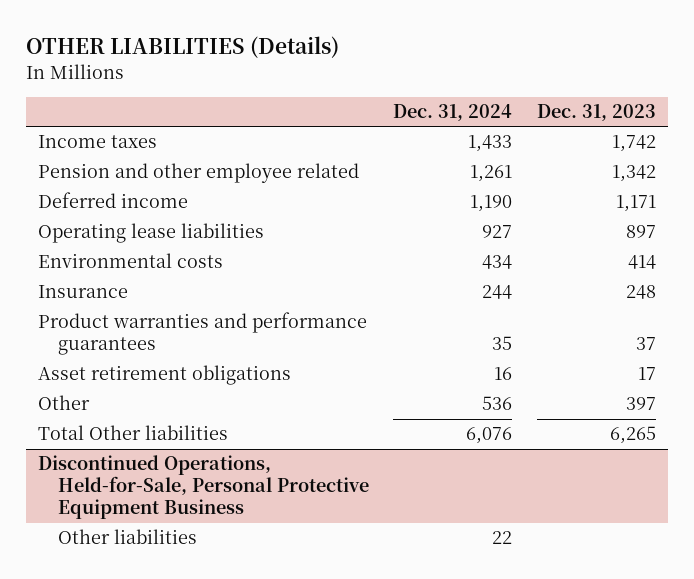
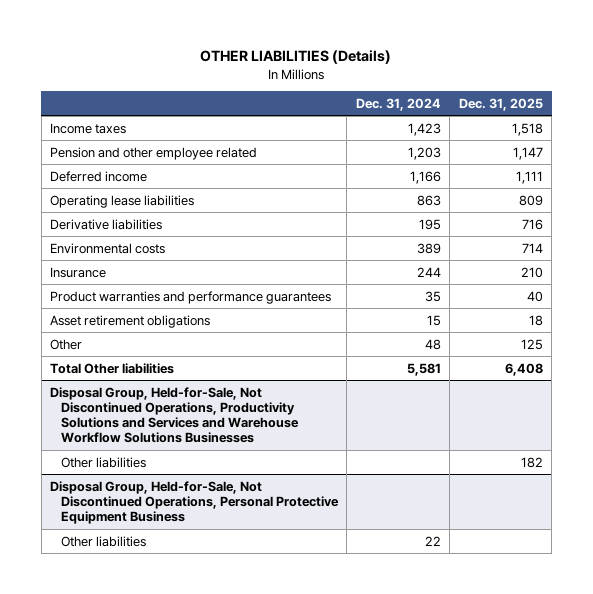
- | Dec. 31, 2024 | Dec. 31, 2023
+ | Dec. 31, 2024 | Dec. 31, 2025
- Income taxes | 1,433 | 1,742
- Pension and other employee related | 1,261 | 1,342
- Deferred income | 1,190 | 1,171
- Operating lease liabilities | 927 | 897
- Environmental costs | 434 | 414
+ Income taxes | 1,423 | 1,518
+ Pension and other employee related | 1,203 | 1,147
+ Deferred income | 1,166 | 1,111
+ Operating lease liabilities | 863 | 809
+ Derivative liabilities | 195 | 716
+ Environmental costs | 389 | 714
- Asset retirement obligations | 16 | 17
- Other | 536 | 397
- Total Other liabilities | 6,076 | 6,265
- Discontinued Operations, Held-for-Sale, Personal Protective Equipment Business
+ Asset retirement obligations | 15 | 18
+ Other | 48 | 125
+ Total Other liabilities | 5,581 | 6,408
+ Disposal Group, Held-for-Sale, Not Discontinued Operations, Productivity Solutions and Services and Warehouse Workflow Solutions Businesses
+ Other liabilities | | 182
+ Disposal Group, Held-for-Sale, Not Discontinued Operations, Personal Protective Equipment Business

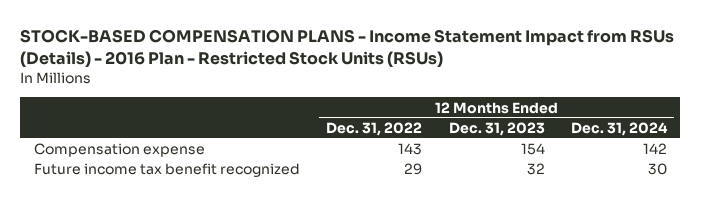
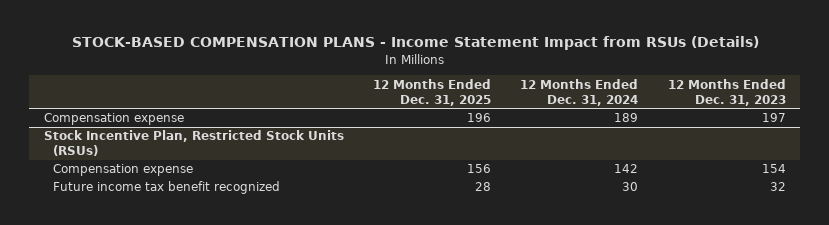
- STOCK-BASED COMPENSATION PLANS - Income Statement Impact from RSUs (Details) - 2016 Plan - Restricted Stock Units (RSUs)
+ STOCK-BASED COMPENSATION PLANS - Income Statement Impact from RSUs (Details)
- | 12 Months Ended Dec. 31, 2022 | 12 Months Ended Dec. 31, 2023 | 12 Months Ended Dec. 31, 2024
+ | 12 Months Ended Dec. 31, 2025 | 12 Months Ended Dec. 31, 2024 | 12 Months Ended Dec. 31, 2023
+ Compensation expense | 196 | 189 | 197
+ Stock Incentive Plan, Restricted Stock Units (RSUs)

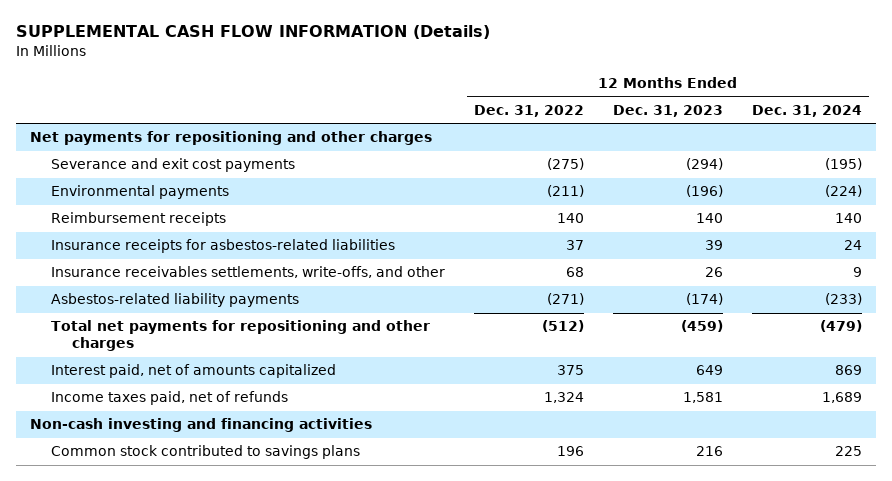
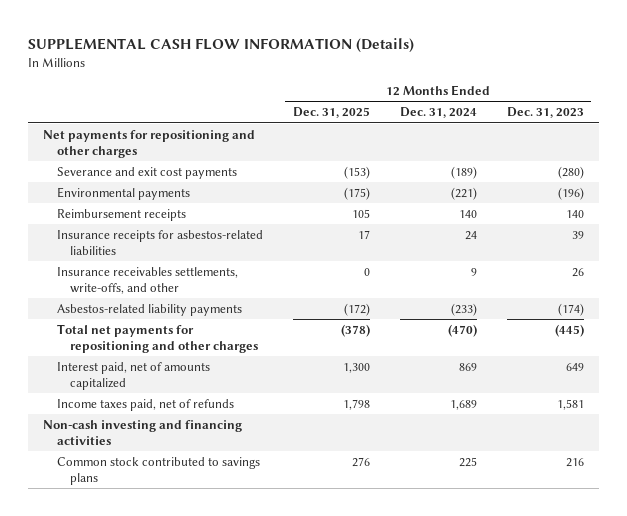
- | 12 Months Ended Dec. 31, 2022 | 12 Months Ended Dec. 31, 2023 | 12 Months Ended Dec. 31, 2024
+ | 12 Months Ended Dec. 31, 2025 | 12 Months Ended Dec. 31, 2024 | 12 Months Ended Dec. 31, 2023
- Severance and exit cost payments | (275) | (294) | (195)
- Environmental payments | (211) | (196) | (224)
+ Severance and exit cost payments | (153) | (189) | (280)
+ Environmental payments | (175) | (221) | (196)
- Total net payments for repositioning and other charges | (512) | (459) | (479)
+ Total net payments for repositioning and other charges | (378) | (470) | (445)

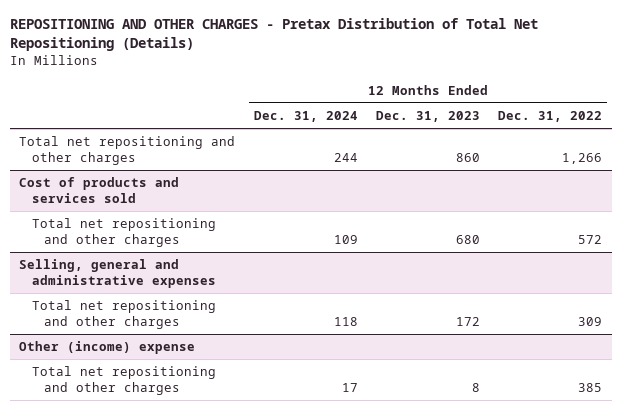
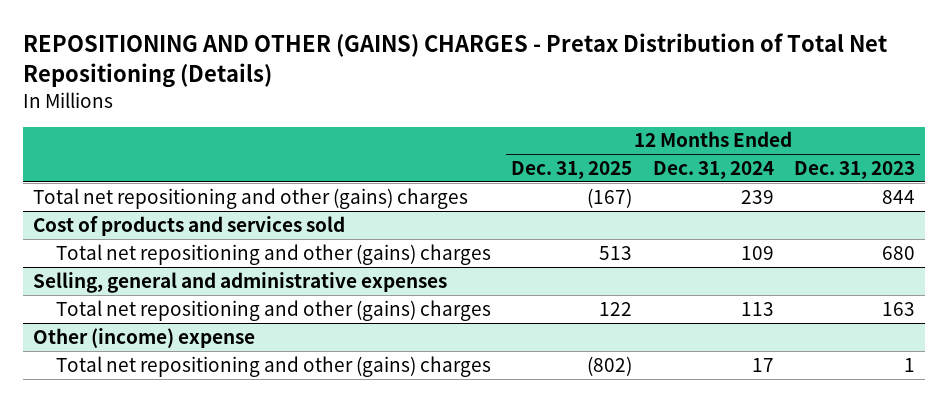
- REPOSITIONING AND OTHER CHARGES - Pretax Distribution of Total Net Repositioning (Details)
+ REPOSITIONING AND OTHER (GAINS) CHARGES - Pretax Distribution of Total Net Repositioning (Details)
- | 12 Months Ended Dec. 31, 2024 | 12 Months Ended Dec. 31, 2023 | 12 Months Ended Dec. 31, 2022
+ | 12 Months Ended Dec. 31, 2025 | 12 Months Ended Dec. 31, 2024 | 12 Months Ended Dec. 31, 2023
- Total net repositioning and other charges | 244 | 860 | 1,266
+ Total net repositioning and other (gains) charges | (167) | 239 | 844
@ Cost of products and services sold
- Total net repositioning and other charges | 109 | 680 | 572
+ Total net repositioning and other (gains) charges | 513 | 109 | 680
@ Selling, general and administrative expenses
- Total net repositioning and other charges | 118 | 172 | 309
+ Total net repositioning and other (gains) charges | 122 | 113 | 163
@ Other (income) expense
- Total net repositioning and other charges | 17 | 8 | 385
+ Total net repositioning and other (gains) charges | (802) | 17 | 1

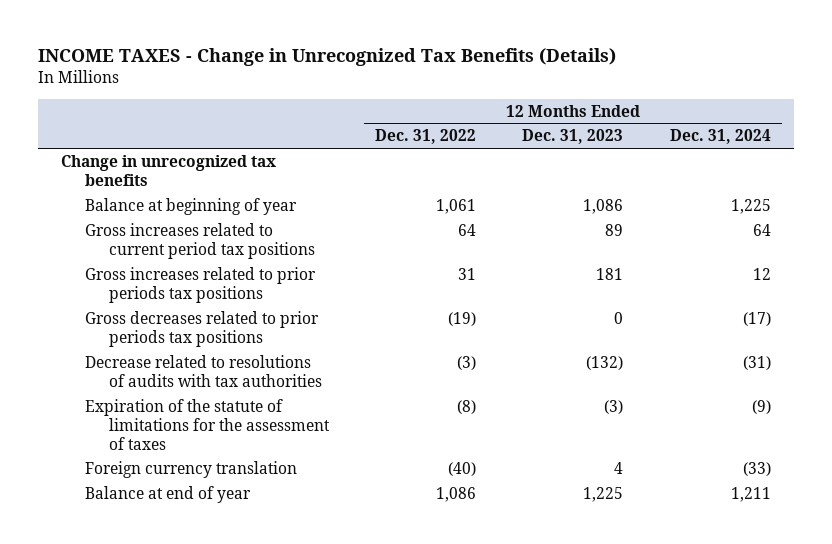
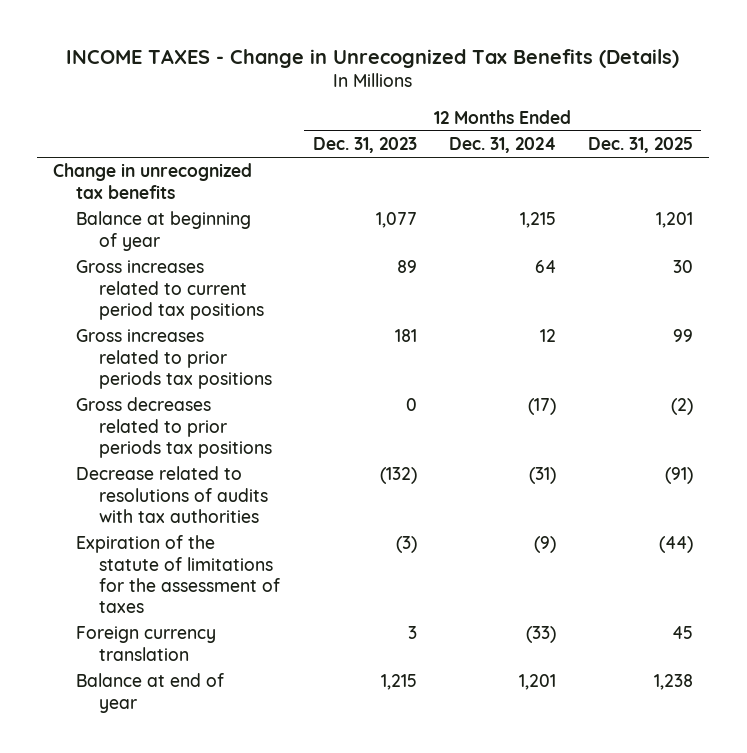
- | 12 Months Ended Dec. 31, 2022 | 12 Months Ended Dec. 31, 2023 | 12 Months Ended Dec. 31, 2024
+ | 12 Months Ended Dec. 31, 2023 | 12 Months Ended Dec. 31, 2024 | 12 Months Ended Dec. 31, 2025
- Balance at beginning of year | 1,061 | 1,086 | 1,225
+ Balance at beginning of year | 1,077 | 1,215 | 1,201
- Foreign currency translation | (40) | 4 | (33)
- Balance at end of year | 1,086 | 1,225 | 1,211
+ Foreign currency translation | 3 | (33) | 45
+ Balance at end of year | 1,215 | 1,201 | 1,238

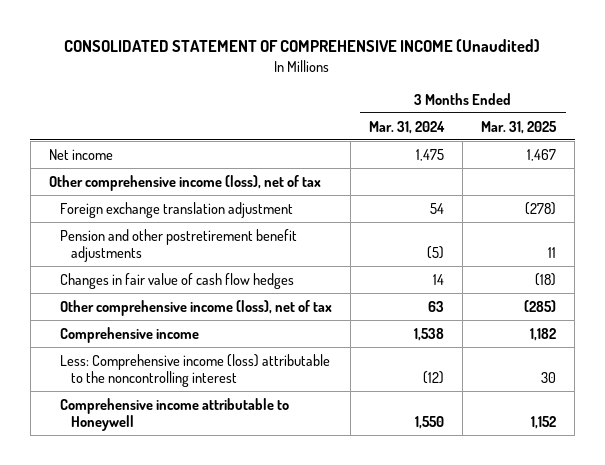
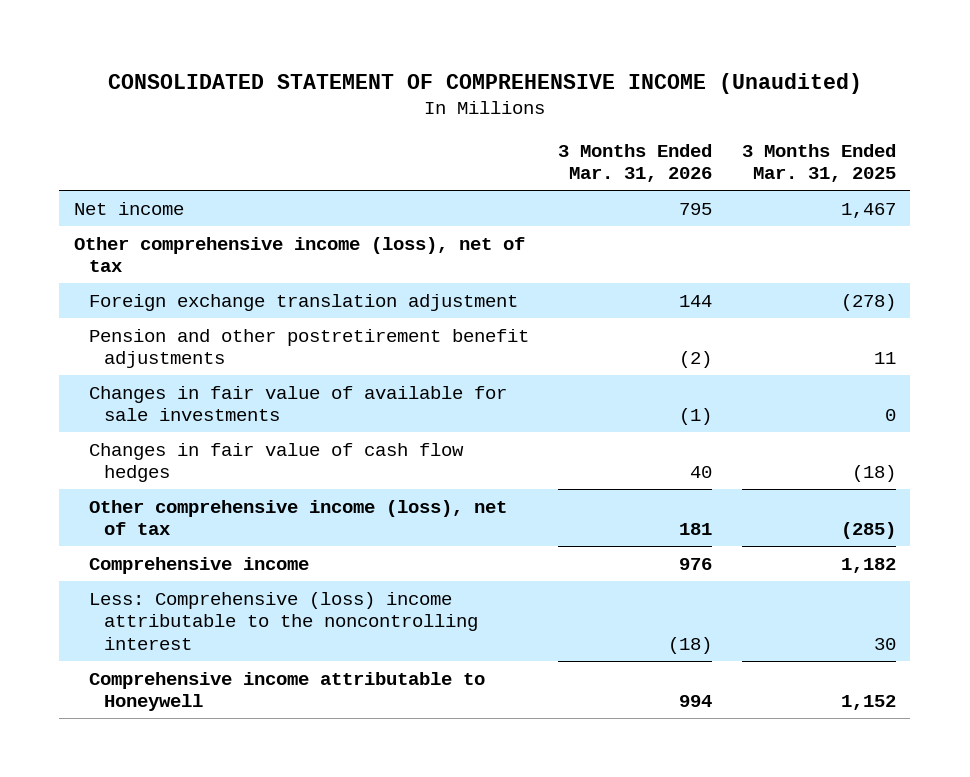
- | 3 Months Ended Mar. 31, 2024 | 3 Months Ended Mar. 31, 2025
+ | 3 Months Ended Mar. 31, 2026 | 3 Months Ended Mar. 31, 2025
+ Changes in fair value of available for sale investments | (1) | 0
- Less: Comprehensive income (loss) attributable to the noncontrolling interest | (12) | 30
+ Less: Comprehensive (loss) income attributable to the noncontrolling interest | (18) | 30

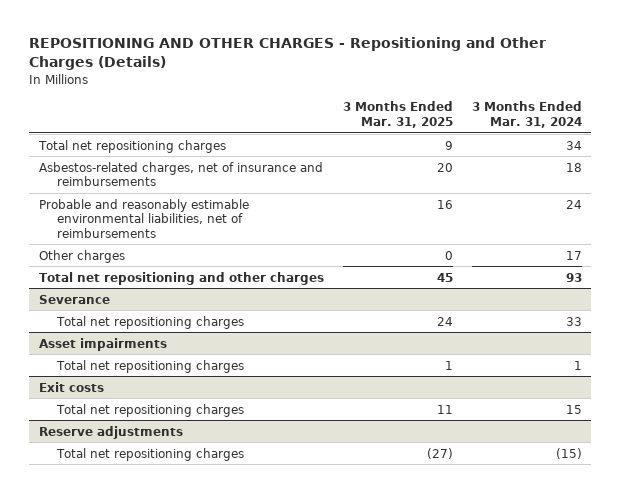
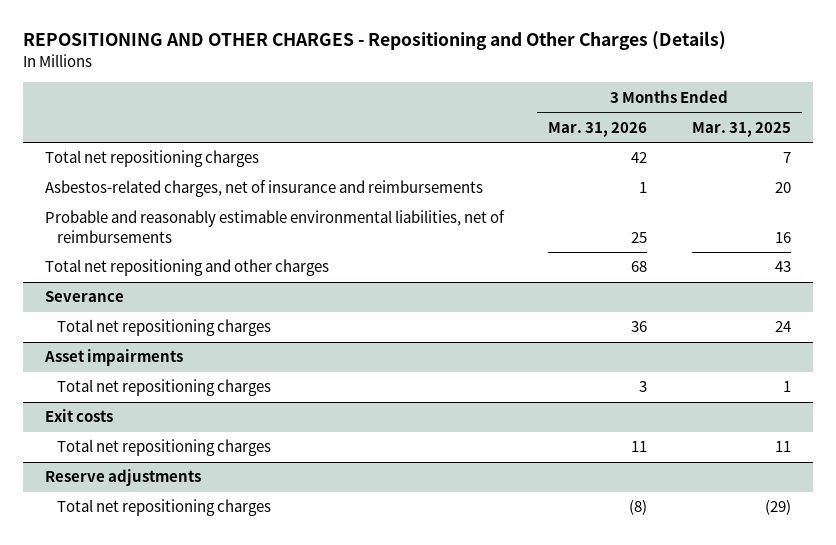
- | 3 Months Ended Mar. 31, 2025 | 3 Months Ended Mar. 31, 2024
+ | 3 Months Ended Mar. 31, 2026 | 3 Months Ended Mar. 31, 2025
- Total net repositioning charges | 9 | 34
+ Total net repositioning charges | 42 | 7
- Other charges | 0 | 17
- Total net repositioning and other charges | 45 | 93
+ Total net repositioning and other charges | 68 | 43
@ Reserve adjustments
- Total net repositioning charges | (27) | (15)
+ Total net repositioning charges | (8) | (29)

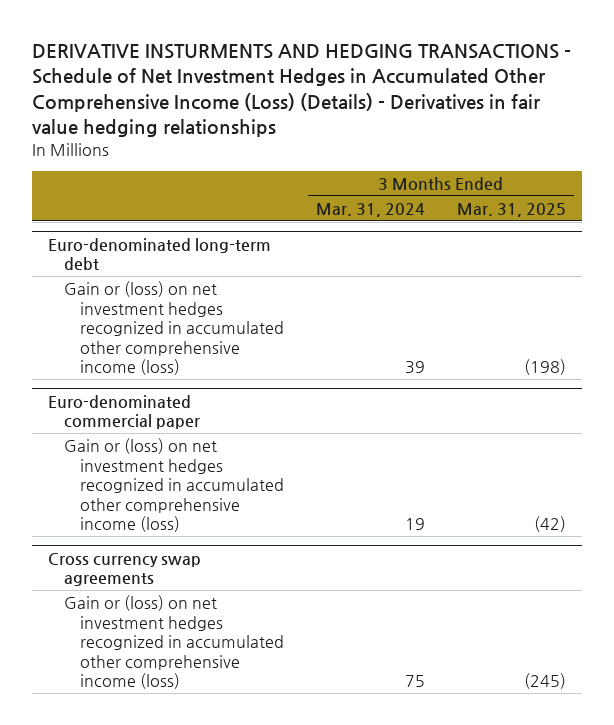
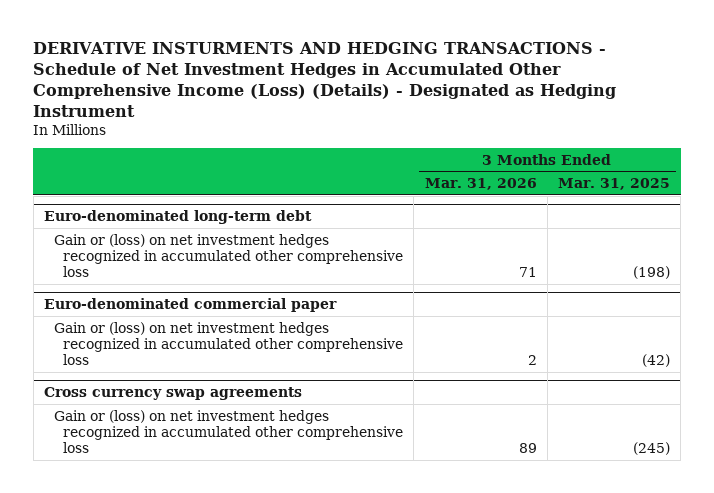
- DERIVATIVE INSTURMENTS AND HEDGING TRANSACTIONS - Schedule of Net Investment Hedges in Accumulated Other Comprehensive Income (Loss) (Details) - Derivatives in fair value hedging relationships
+ DERIVATIVE INSTURMENTS AND HEDGING TRANSACTIONS - Schedule of Net Investment Hedges in Accumulated Other Comprehensive Income (Loss) (Details) - Designated as Hedging Instrument
- | 3 Months Ended Mar. 31, 2024 | 3 Months Ended Mar. 31, 2025
+ | 3 Months Ended Mar. 31, 2026 | 3 Months Ended Mar. 31, 2025
@ Euro-denominated long-term debt
- Gain or (loss) on net investment hedges recognized in accumulated other comprehensive income (loss) | 39 | (198)
+ Gain or (loss) on net investment hedges recognized in accumulated other comprehensive loss | 71 | (198)
@ Euro-denominated commercial paper
- Gain or (loss) on net investment hedges recognized in accumulated other comprehensive income (loss) | 19 | (42)
+ Gain or (loss) on net investment hedges recognized in accumulated other comprehensive loss | 2 | (42)
@ Cross currency swap agreements
- Gain or (loss) on net investment hedges recognized in accumulated other comprehensive income (loss) | 75 | (245)
+ Gain or (loss) on net investment hedges recognized in accumulated other comprehensive loss | 89 | (245)

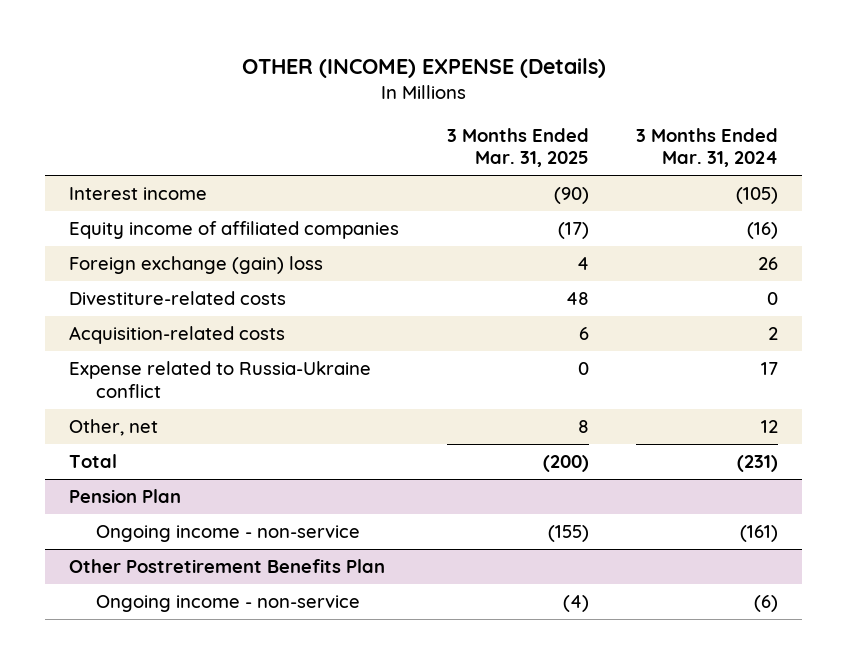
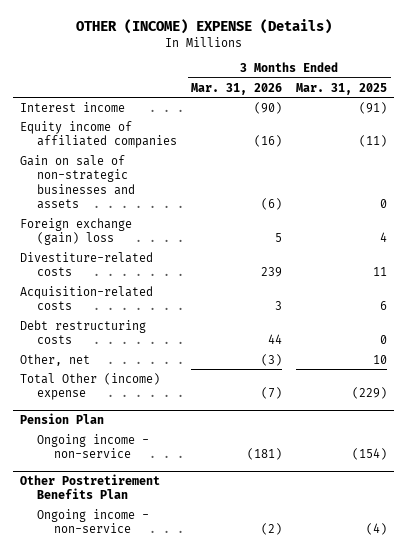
- | 3 Months Ended Mar. 31, 2025 | 3 Months Ended Mar. 31, 2024
+ | 3 Months Ended Mar. 31, 2026 | 3 Months Ended Mar. 31, 2025
- Interest income | (90) | (105)
- Equity income of affiliated companies | (17) | (16)
+ Interest income | (90) | (91)
+ Equity income of affiliated companies | (16) | (11)
+ Gain on sale of non-strategic businesses and assets | (6) | 0
- Divestiture-related costs | 48 | 0
+ Divestiture-related costs | 239 | 11
- Expense related to Russia-Ukraine conflict | 0 | 17
- Other, net | 8 | 12
- Total | (200) | (231)
+ Debt restructuring costs | 44 | 0
+ Other, net | (3) | 10
+ Total Other (income) expense | (7) | (229)
@ Pension Plan
- Ongoing income - non-service | (155) | (161)
+ Ongoing income - non-service | (181) | (154)

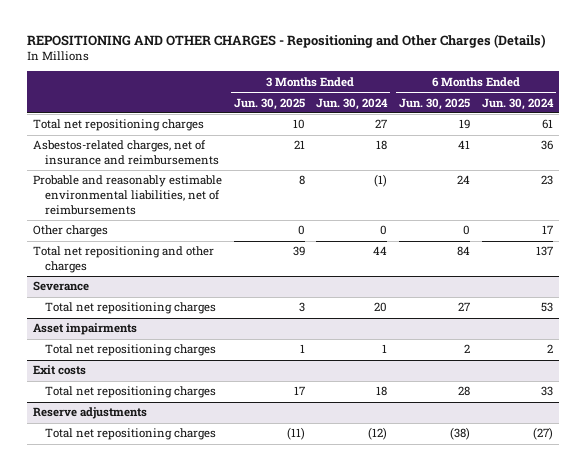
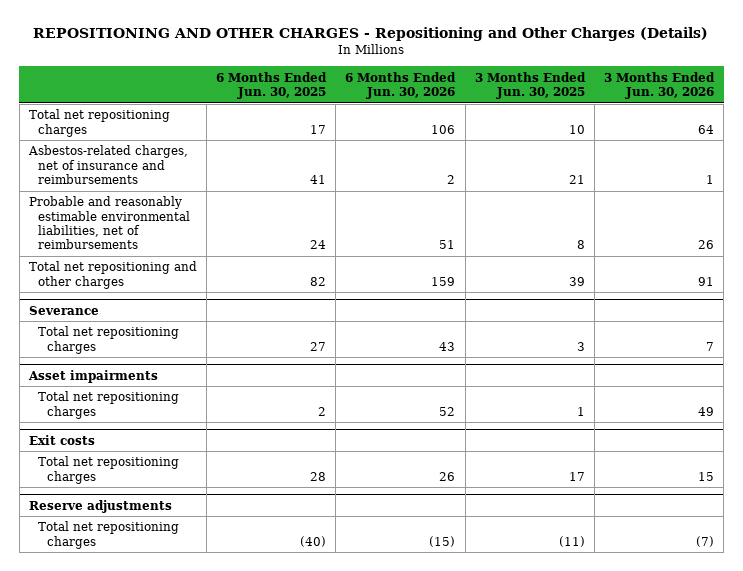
- | 3 Months Ended Jun. 30, 2025 | 3 Months Ended Jun. 30, 2024 | 6 Months Ended Jun. 30, 2025 | 6 Months Ended Jun. 30, 2024
+ | 6 Months Ended Jun. 30, 2025 | 6 Months Ended Jun. 30, 2026 | 3 Months Ended Jun. 30, 2025 | 3 Months Ended Jun. 30, 2026
- Total net repositioning charges | 10 | 27 | 19 | 61
+ Total net repositioning charges | 17 | 106 | 10 | 64
- Other charges | 0 | 0 | 0 | 17
- Total net repositioning and other charges | 39 | 44 | 84 | 137
+ Total net repositioning and other charges | 82 | 159 | 39 | 91
@ Reserve adjustments
- Total net repositioning charges | (11) | (12) | (38) | (27)
+ Total net repositioning charges | (40) | (15) | (11) | (7)

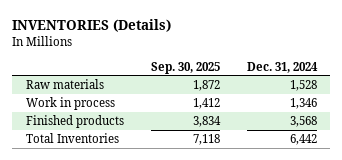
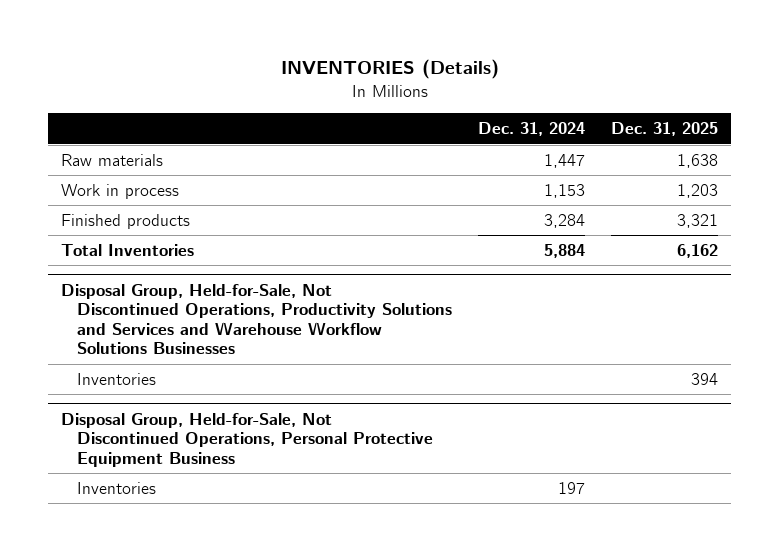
- | Sep. 30, 2025 | Dec. 31, 2024
+ | Dec. 31, 2024 | Dec. 31, 2025
- Raw materials | 1,872 | 1,528
- Work in process | 1,412 | 1,346
- Finished products | 3,834 | 3,568
- Total Inventories | 7,118 | 6,442
+ Raw materials | 1,447 | 1,638
+ Work in process | 1,153 | 1,203
+ Finished products | 3,284 | 3,321
+ Total Inventories | 5,884 | 6,162
+ Disposal Group, Held-for-Sale, Not Discontinued Operations, Productivity Solutions and Services and Warehouse Workflow Solutions Businesses
+ Inventories | | 394
+ Disposal Group, Held-for-Sale, Not Discontinued Operations, Personal Protective Equipment Business
+ Inventories | 197 |

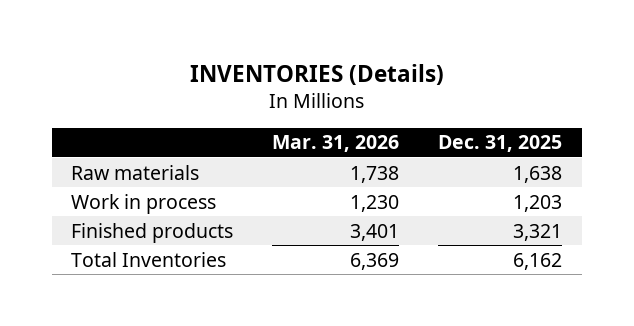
- | Dec. 31, 2024 | Dec. 31, 2025
+ | Mar. 31, 2026 | Dec. 31, 2025
- Disposal Group, Held-for-Sale, Not Discontinued Operations, Productivity Solutions and Services and Warehouse Workflow Solutions Businesses
- Inventories | | 394
- Disposal Group, Held-for-Sale, Not Discontinued Operations, Personal Protective Equipment Business
- Inventories | 197 |

